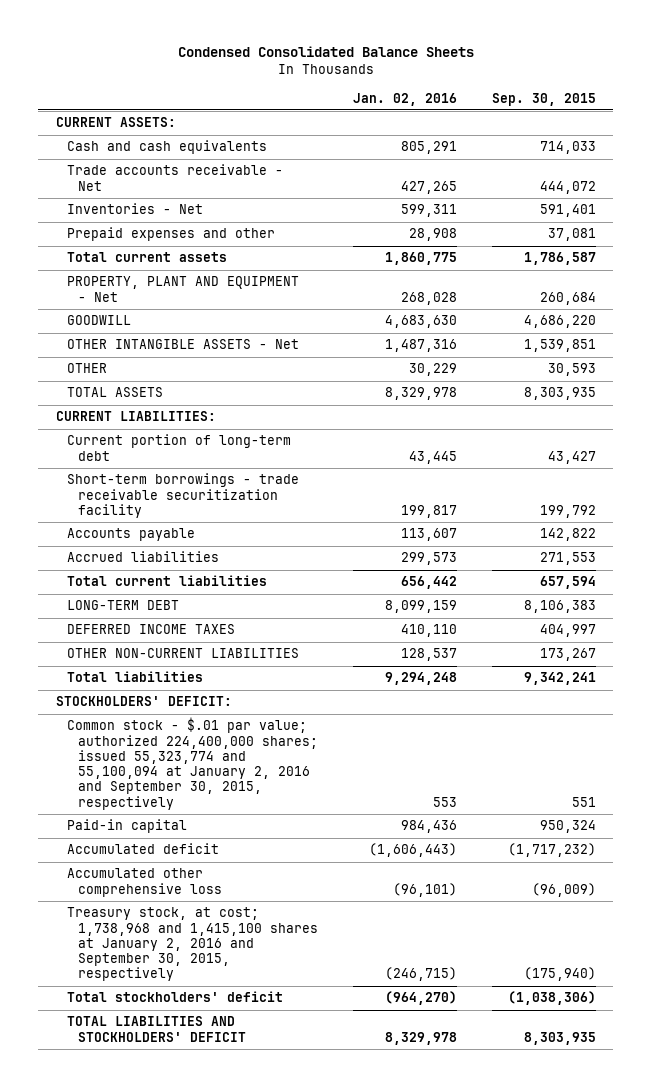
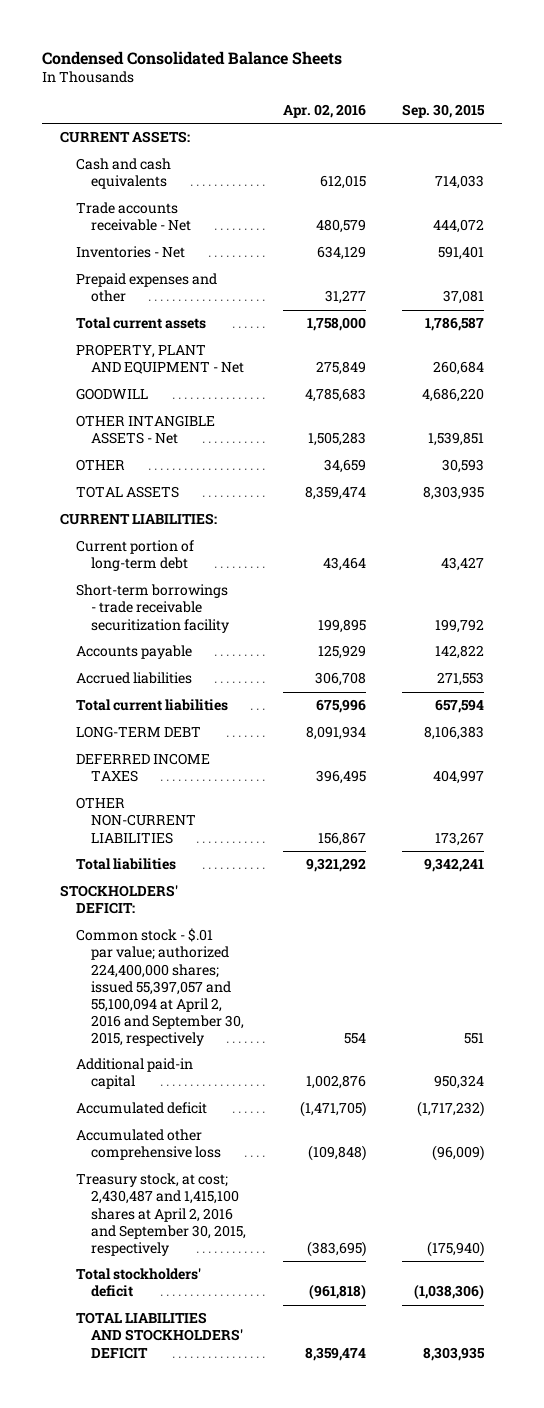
- | Jan. 02, 2016 | Sep. 30, 2015
+ | Apr. 02, 2016 | Sep. 30, 2015
- Common stock - $.01 par value; authorized 224,400,000 shares; issued 55,323,774 and 55,100,094 at January 2, 2016 and September 30, 2015, respectively | 553 | 551
- Paid-in capital | 984,436 | 950,324
+ Common stock - $.01 par value; authorized 224,400,000 shares; issued 55,397,057 and 55,100,094 at April 2, 2016 and September 30, 2015, respectively | 554 | 551
+ Additional paid-in capital | 1,002,876 | 950,324
- Treasury stock, at cost; 1,738,968 and 1,415,100 shares at January 2, 2016 and September 30, 2015, respectively | (246,715) | (175,940)
+ Treasury stock, at cost; 2,430,487 and 1,415,100 shares at April 2, 2016 and September 30, 2015, respectively | (383,695) | (175,940)

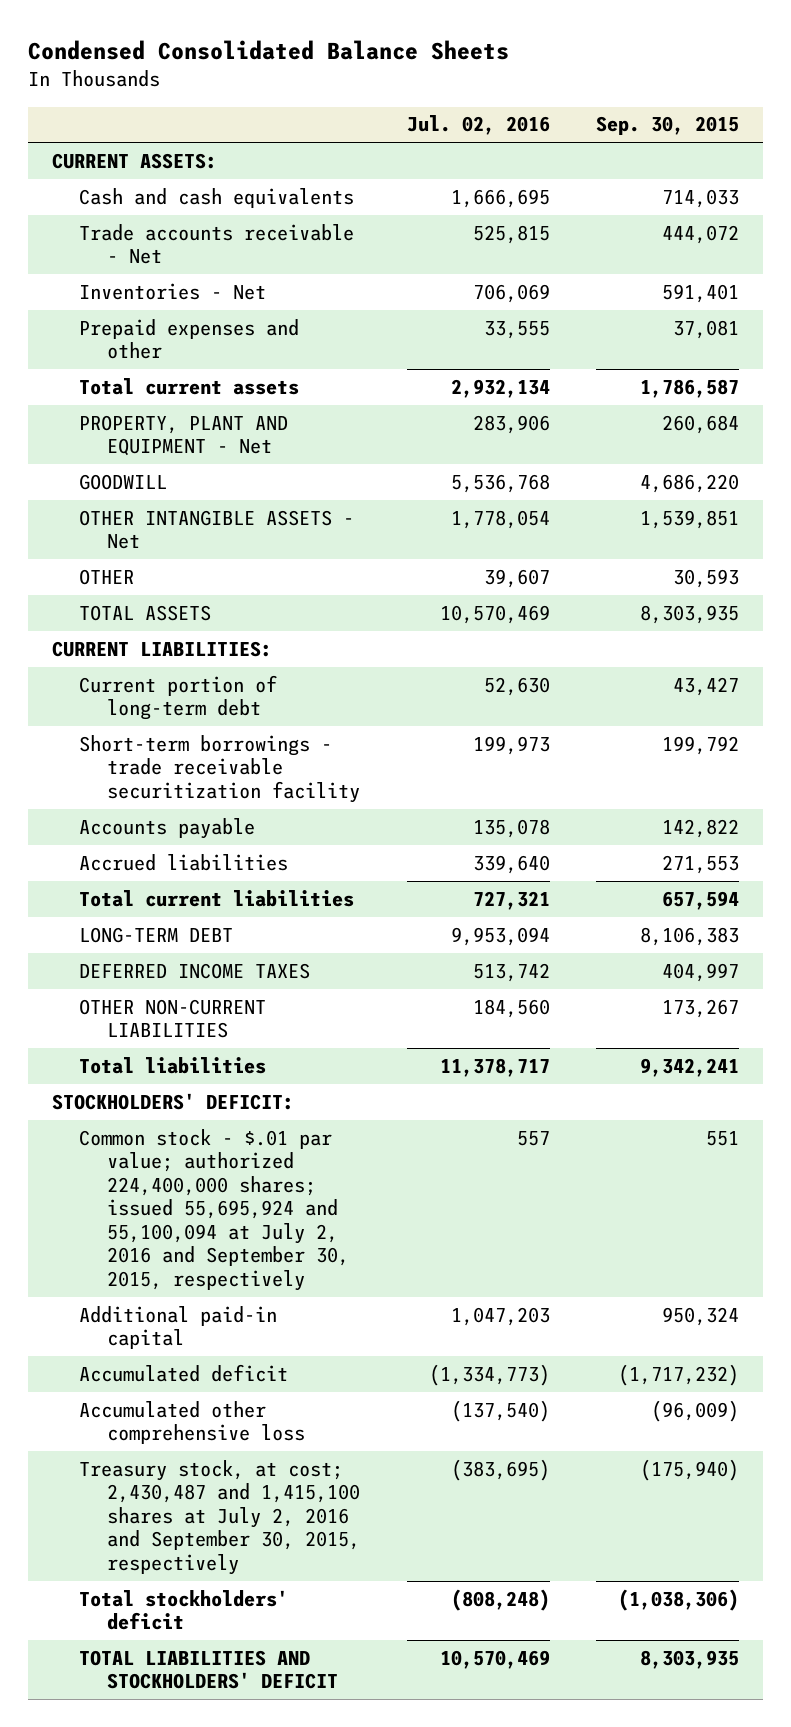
- | Apr. 02, 2016 | Sep. 30, 2015
+ | Jul. 02, 2016 | Sep. 30, 2015
- Common stock - $.01 par value; authorized 224,400,000 shares; issued 55,397,057 and 55,100,094 at April 2, 2016 and September 30, 2015, respectively | 554 | 551
+ Common stock - $.01 par value; authorized 224,400,000 shares; issued 55,695,924 and 55,100,094 at July 2, 2016 and September 30, 2015, respectively | 557 | 551
- Treasury stock, at cost; 2,430,487 and 1,415,100 shares at April 2, 2016 and September 30, 2015, respectively | (383,695) | (175,940)
+ Treasury stock, at cost; 2,430,487 and 1,415,100 shares at July 2, 2016 and September 30, 2015, respectively | (383,695) | (175,940)

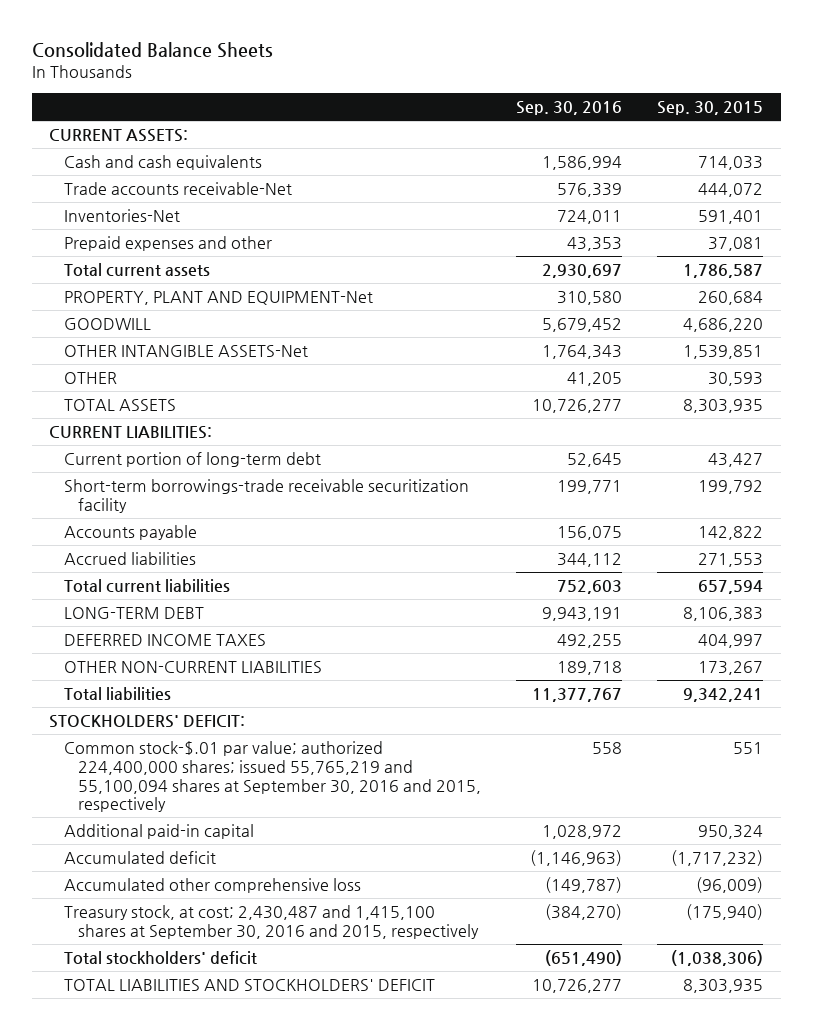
- Condensed Consolidated Balance Sheets
+ Consolidated Balance Sheets
- | Jul. 02, 2016 | Sep. 30, 2015
+ | Sep. 30, 2016 | Sep. 30, 2015
- Trade accounts receivable - Net | 525,815 | 444,072
- Inventories - Net | 706,069 | 591,401
+ Trade accounts receivable-Net | 576,339 | 444,072
+ Inventories-Net | 724,011 | 591,401
- PROPERTY, PLANT AND EQUIPMENT - Net | 283,906 | 260,684
+ PROPERTY, PLANT AND EQUIPMENT-Net | 310,580 | 260,684
- OTHER INTANGIBLE ASSETS - Net | 1,778,054 | 1,539,851
+ OTHER INTANGIBLE ASSETS-Net | 1,764,343 | 1,539,851
- Short-term borrowings - trade receivable securitization facility | 199,973 | 199,792
+ Short-term borrowings-trade receivable securitization facility | 199,771 | 199,792
- Common stock - $.01 par value; authorized 224,400,000 shares; issued 55,695,924 and 55,100,094 at July 2, 2016 and September 30, 2015, respectively | 557 | 551
+ Common stock-$.01 par value; authorized 224,400,000 shares; issued 55,765,219 and 55,100,094 shares at September 30, 2016 and 2015, respectively | 558 | 551
- Treasury stock, at cost; 2,430,487 and 1,415,100 shares at July 2, 2016 and September 30, 2015, respectively | (383,695) | (175,940)
+ Treasury stock, at cost; 2,430,487 and 1,415,100 shares at September 30, 2016 and 2015, respectively | (384,270) | (175,940)

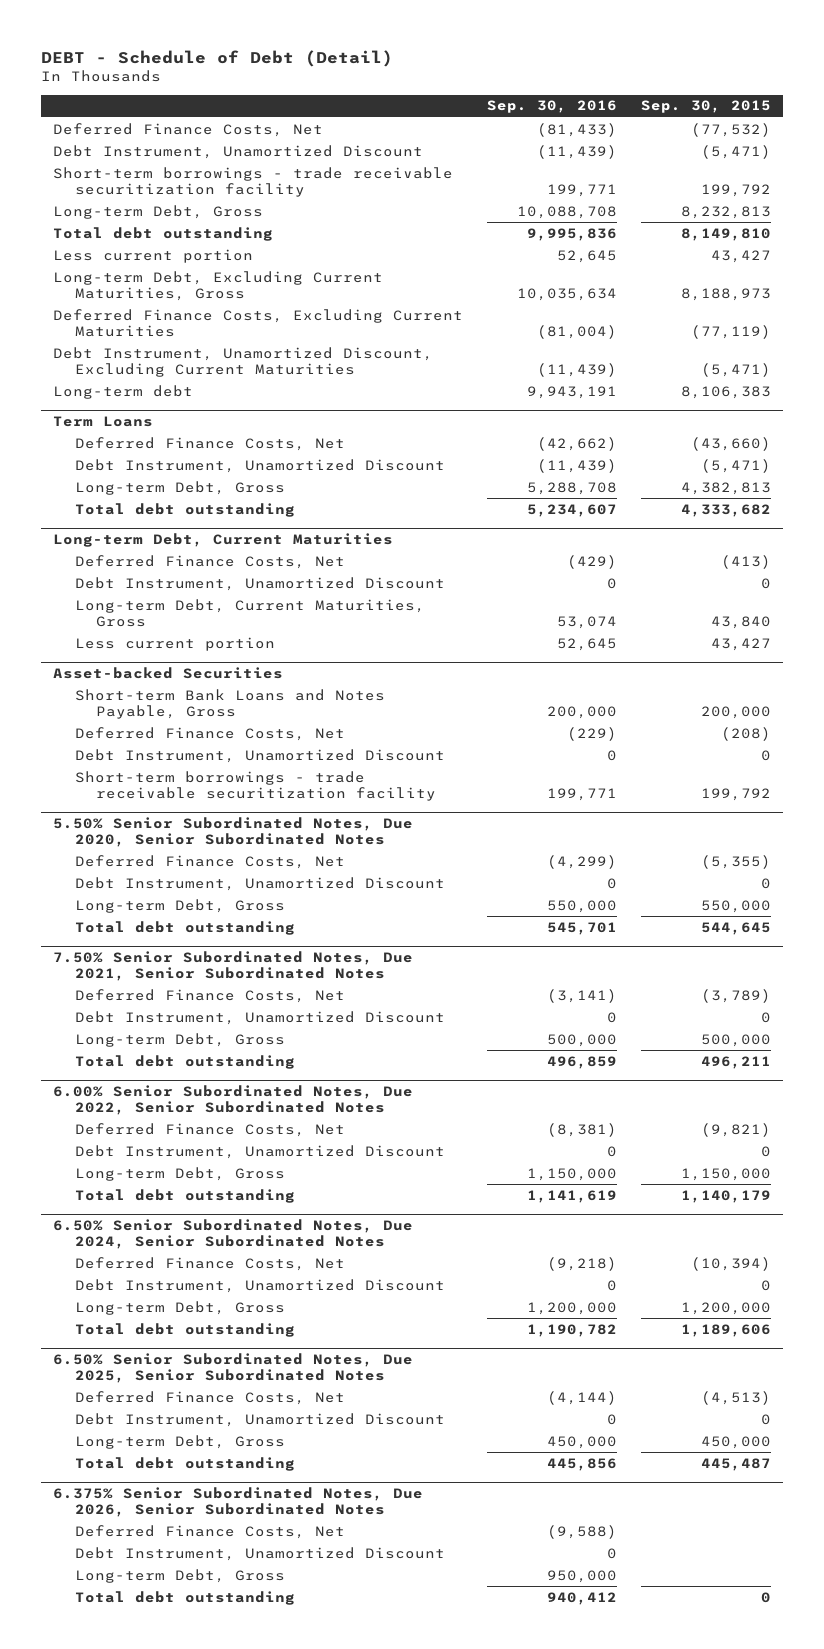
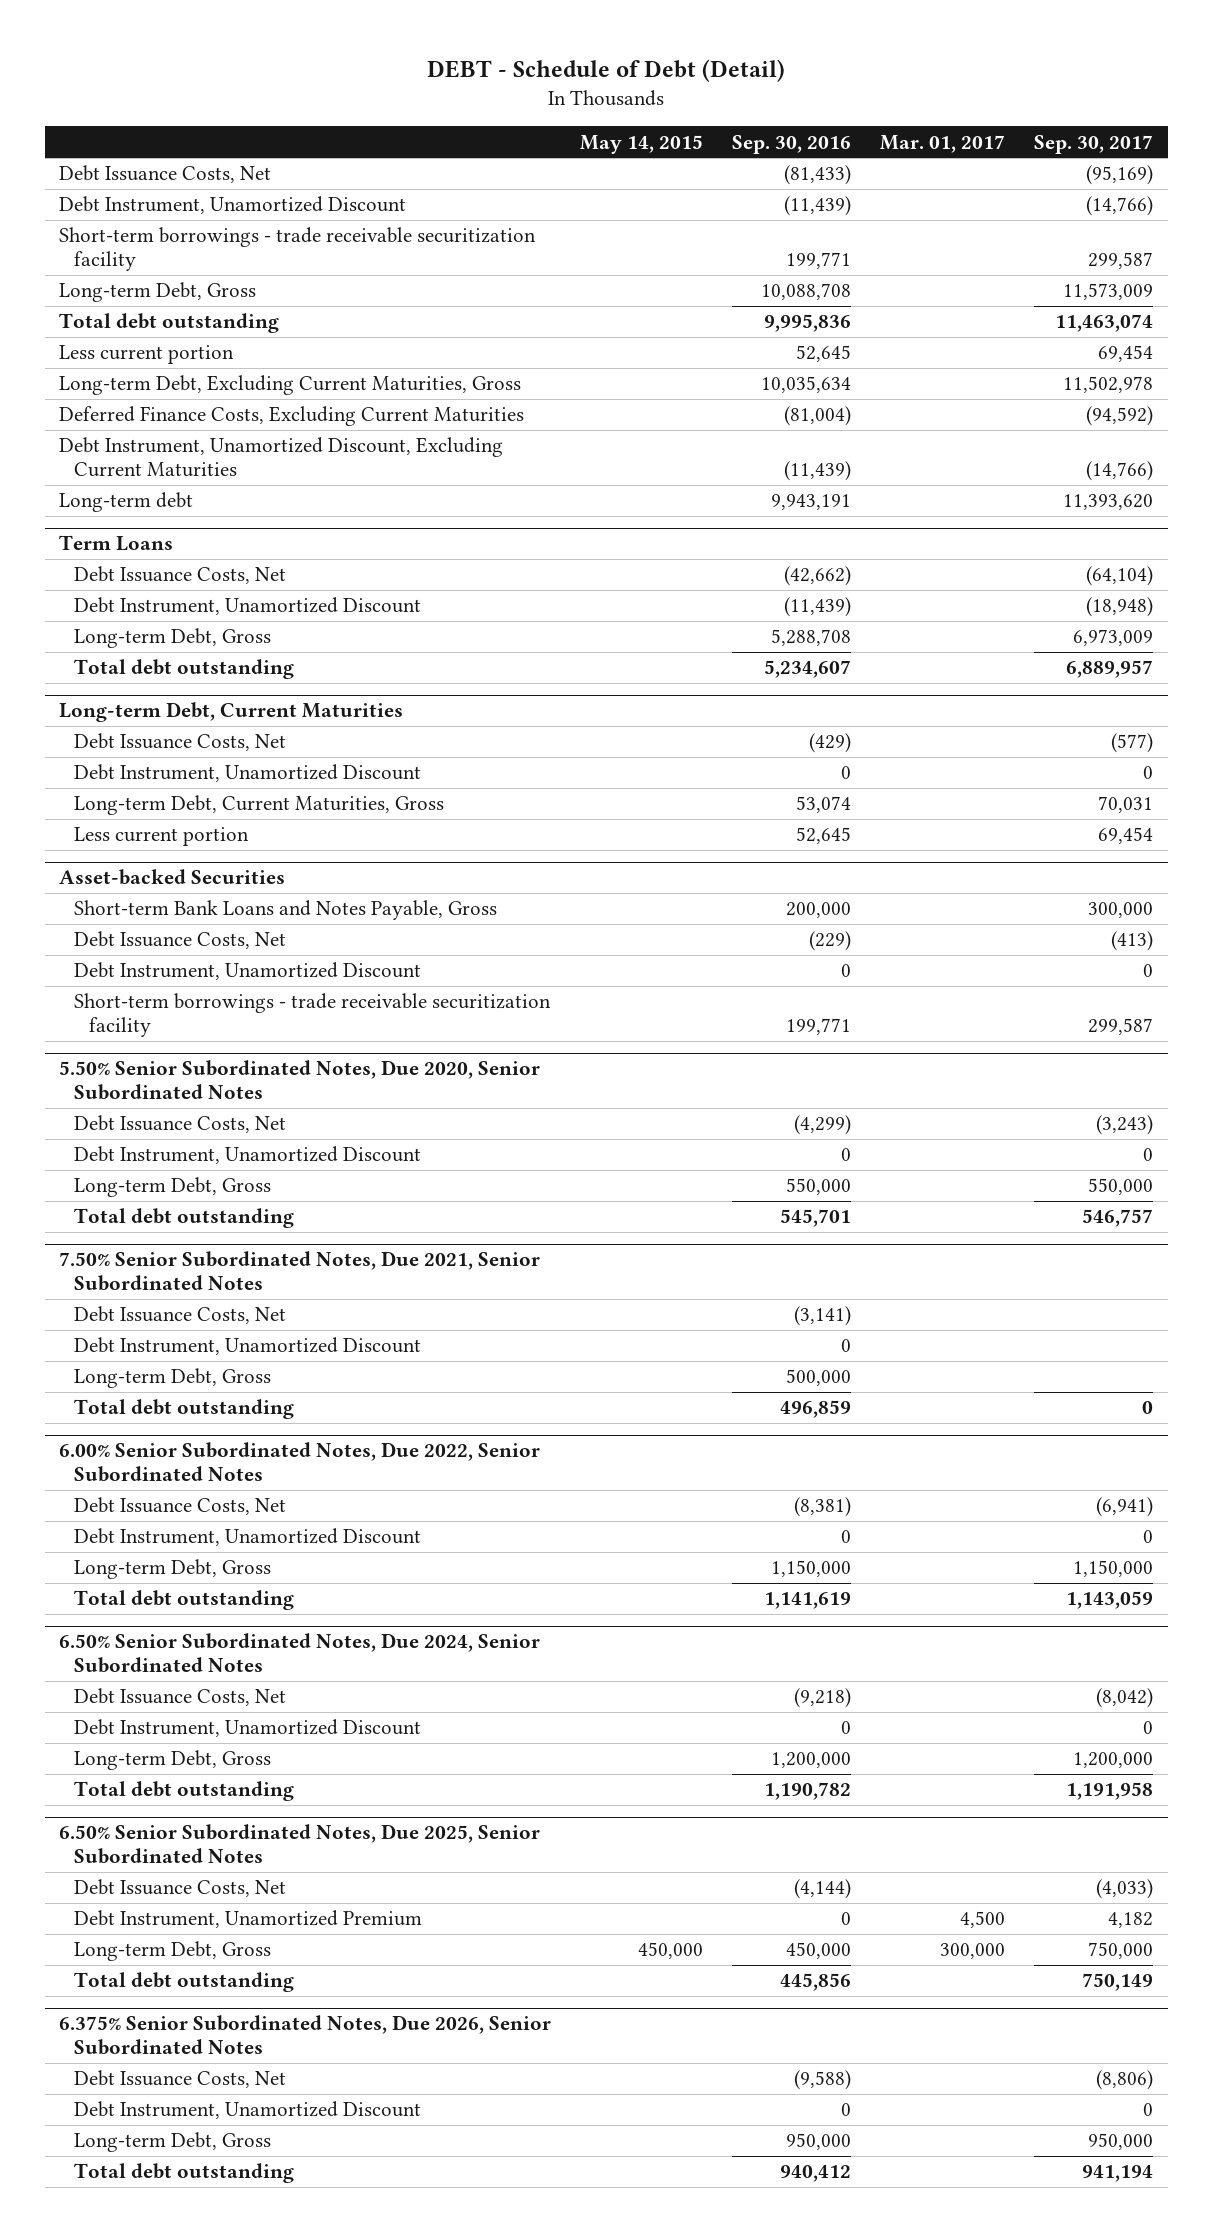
- | Sep. 30, 2016 | Sep. 30, 2015
+ | May 14, 2015 | Sep. 30, 2016 | Mar. 01, 2017 | Sep. 30, 2017
- Deferred Finance Costs, Net | (81,433) | (77,532)
+ Debt Issuance Costs, Net | | (81,433) | | (95,169)
@ Term Loans
- Deferred Finance Costs, Net | (42,662) | (43,660)
+ Debt Issuance Costs, Net | | (42,662) | | (64,104)
@ Long-term Debt, Current Maturities
- Deferred Finance Costs, Net | (429) | (413)
+ Debt Issuance Costs, Net | | (429) | | (577)
@ Asset-backed Securities
- Deferred Finance Costs, Net | (229) | (208)
+ Debt Issuance Costs, Net | | (229) | | (413)
@ 5.50% Senior Subordinated Notes, Due 2020, Senior Subordinated Notes
- Deferred Finance Costs, Net | (4,299) | (5,355)
+ Debt Issuance Costs, Net | | (4,299) | | (3,243)
@ 7.50% Senior Subordinated Notes, Due 2021, Senior Subordinated Notes
- Deferred Finance Costs, Net | (3,141) | (3,789)
+ Debt Issuance Costs, Net | | (3,141) | |
@ 6.00% Senior Subordinated Notes, Due 2022, Senior Subordinated Notes
- Deferred Finance Costs, Net | (8,381) | (9,821)
+ Debt Issuance Costs, Net | | (8,381) | | (6,941)
@ 6.50% Senior Subordinated Notes, Due 2024, Senior Subordinated Notes
- Deferred Finance Costs, Net | (9,218) | (10,394)
+ Debt Issuance Costs, Net | | (9,218) | | (8,042)
@ 6.50% Senior Subordinated Notes, Due 2025, Senior Subordinated Notes
- Deferred Finance Costs, Net | (4,144) | (4,513)
- Debt Instrument, Unamortized Discount | 0 | 0
+ Debt Issuance Costs, Net | | (4,144) | | (4,033)
+ Debt Instrument, Unamortized Premium | | 0 | 4,500 | 4,182
@ 6.375% Senior Subordinated Notes, Due 2026, Senior Subordinated Notes
- Deferred Finance Costs, Net | (9,588) |
+ Debt Issuance Costs, Net | | (9,588) | | (8,806)

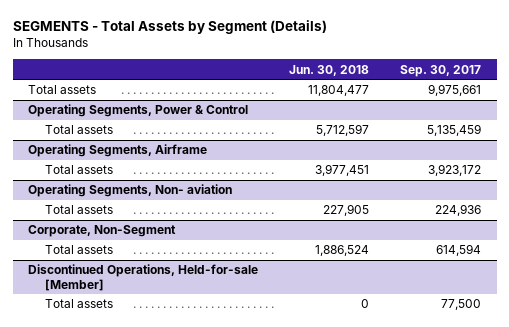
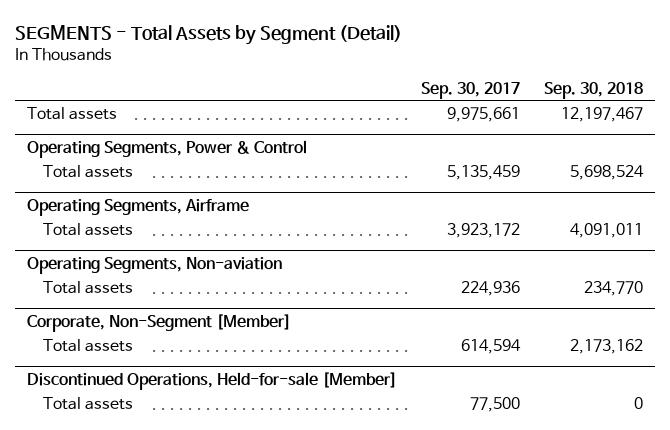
- SEGMENTS - Total Assets by Segment (Details)
+ SEGMENTS - Total Assets by Segment (Detail)
- | Jun. 30, 2018 | Sep. 30, 2017
+ | Sep. 30, 2017 | Sep. 30, 2018
- Operating Segments, Non- aviation
+ Operating Segments, Non-aviation
- Corporate, Non-Segment
+ Corporate, Non-Segment [Member]

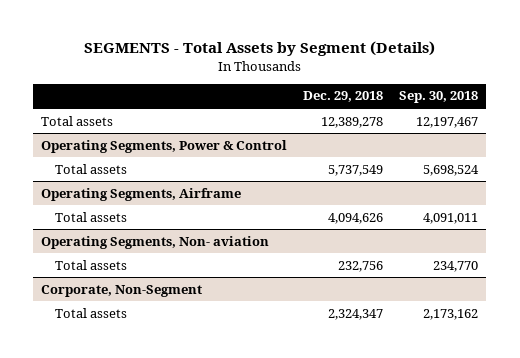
- SEGMENTS - Total Assets by Segment (Detail)
+ SEGMENTS - Total Assets by Segment (Details)
- | Sep. 30, 2017 | Sep. 30, 2018
+ | Dec. 29, 2018 | Sep. 30, 2018
- Operating Segments, Non-aviation
+ Operating Segments, Non- aviation
- Corporate, Non-Segment [Member]
+ Corporate, Non-Segment
- Discontinued Operations, Held-for-sale [Member]
- Total assets | 77,500 | 0

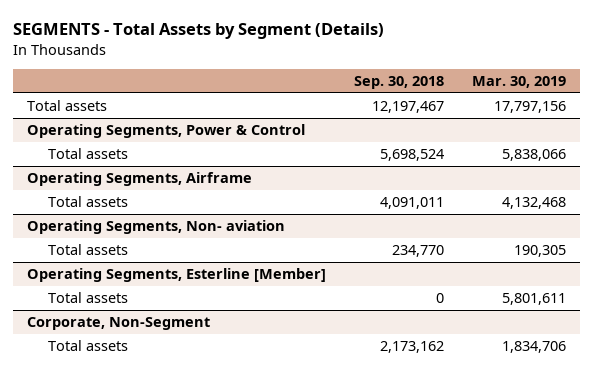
- | Dec. 29, 2018 | Sep. 30, 2018
+ | Sep. 30, 2018 | Mar. 30, 2019
+ Operating Segments, Esterline [Member]
+ Total assets | 0 | 5,801,611

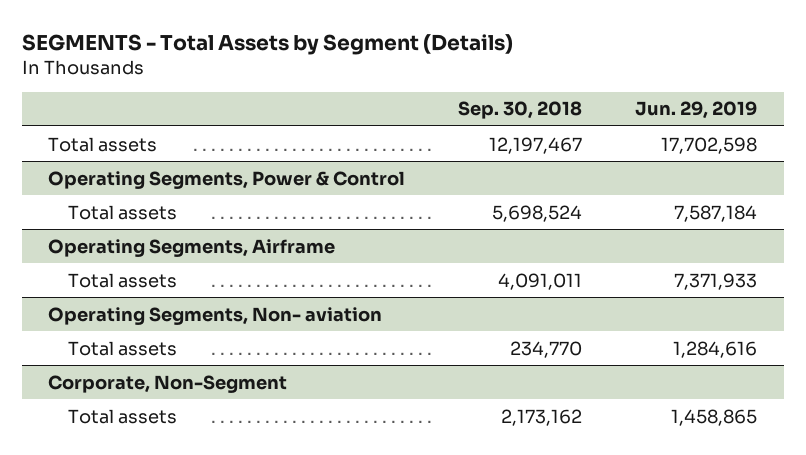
- | Sep. 30, 2018 | Mar. 30, 2019
+ | Sep. 30, 2018 | Jun. 29, 2019
- Operating Segments, Esterline [Member]
- Total assets | 0 | 5,801,611

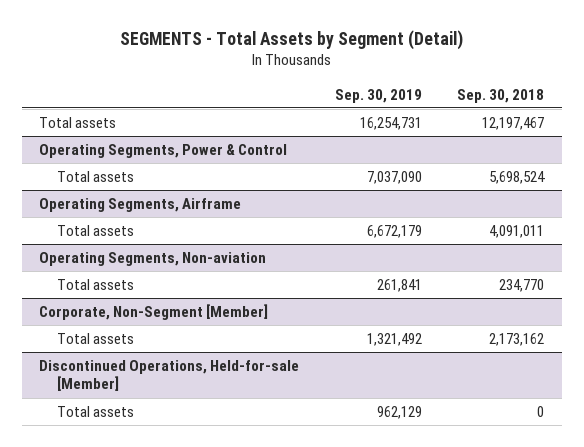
- SEGMENTS - Total Assets by Segment (Details)
+ SEGMENTS - Total Assets by Segment (Detail)
- | Sep. 30, 2018 | Jun. 29, 2019
+ | Sep. 30, 2019 | Sep. 30, 2018
- Operating Segments, Non- aviation
+ Operating Segments, Non-aviation
- Corporate, Non-Segment
+ Corporate, Non-Segment [Member]
+ Discontinued Operations, Held-for-sale [Member]
+ Total assets | 962,129 | 0

